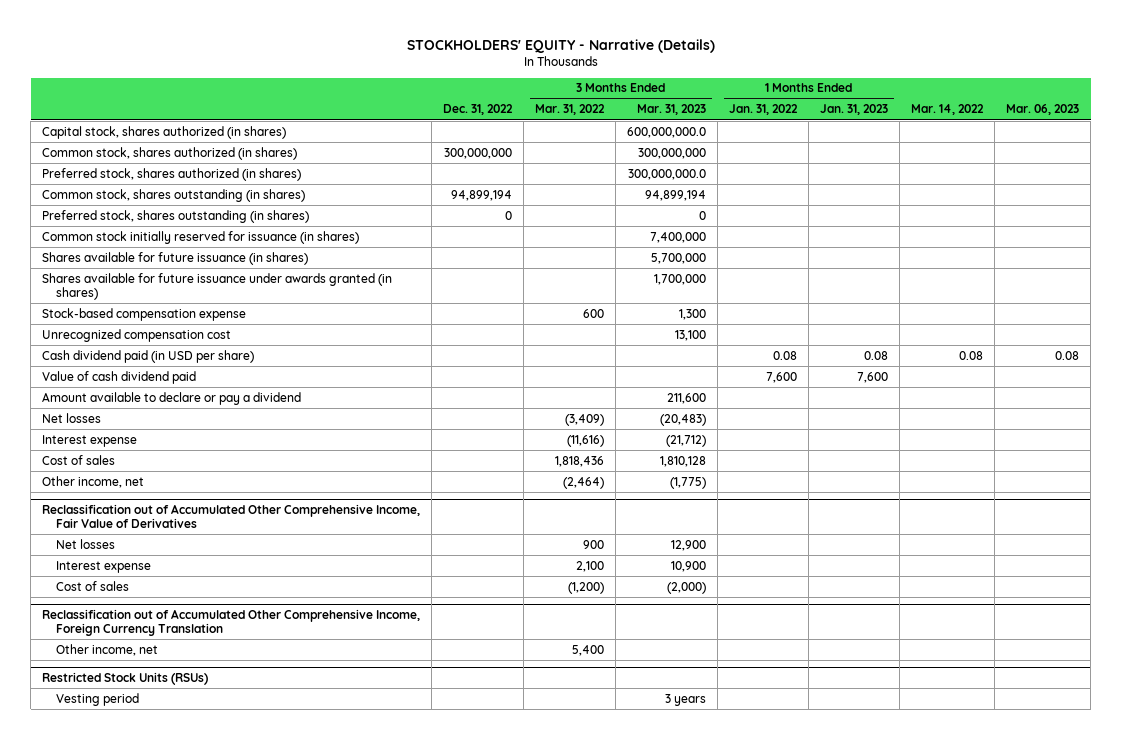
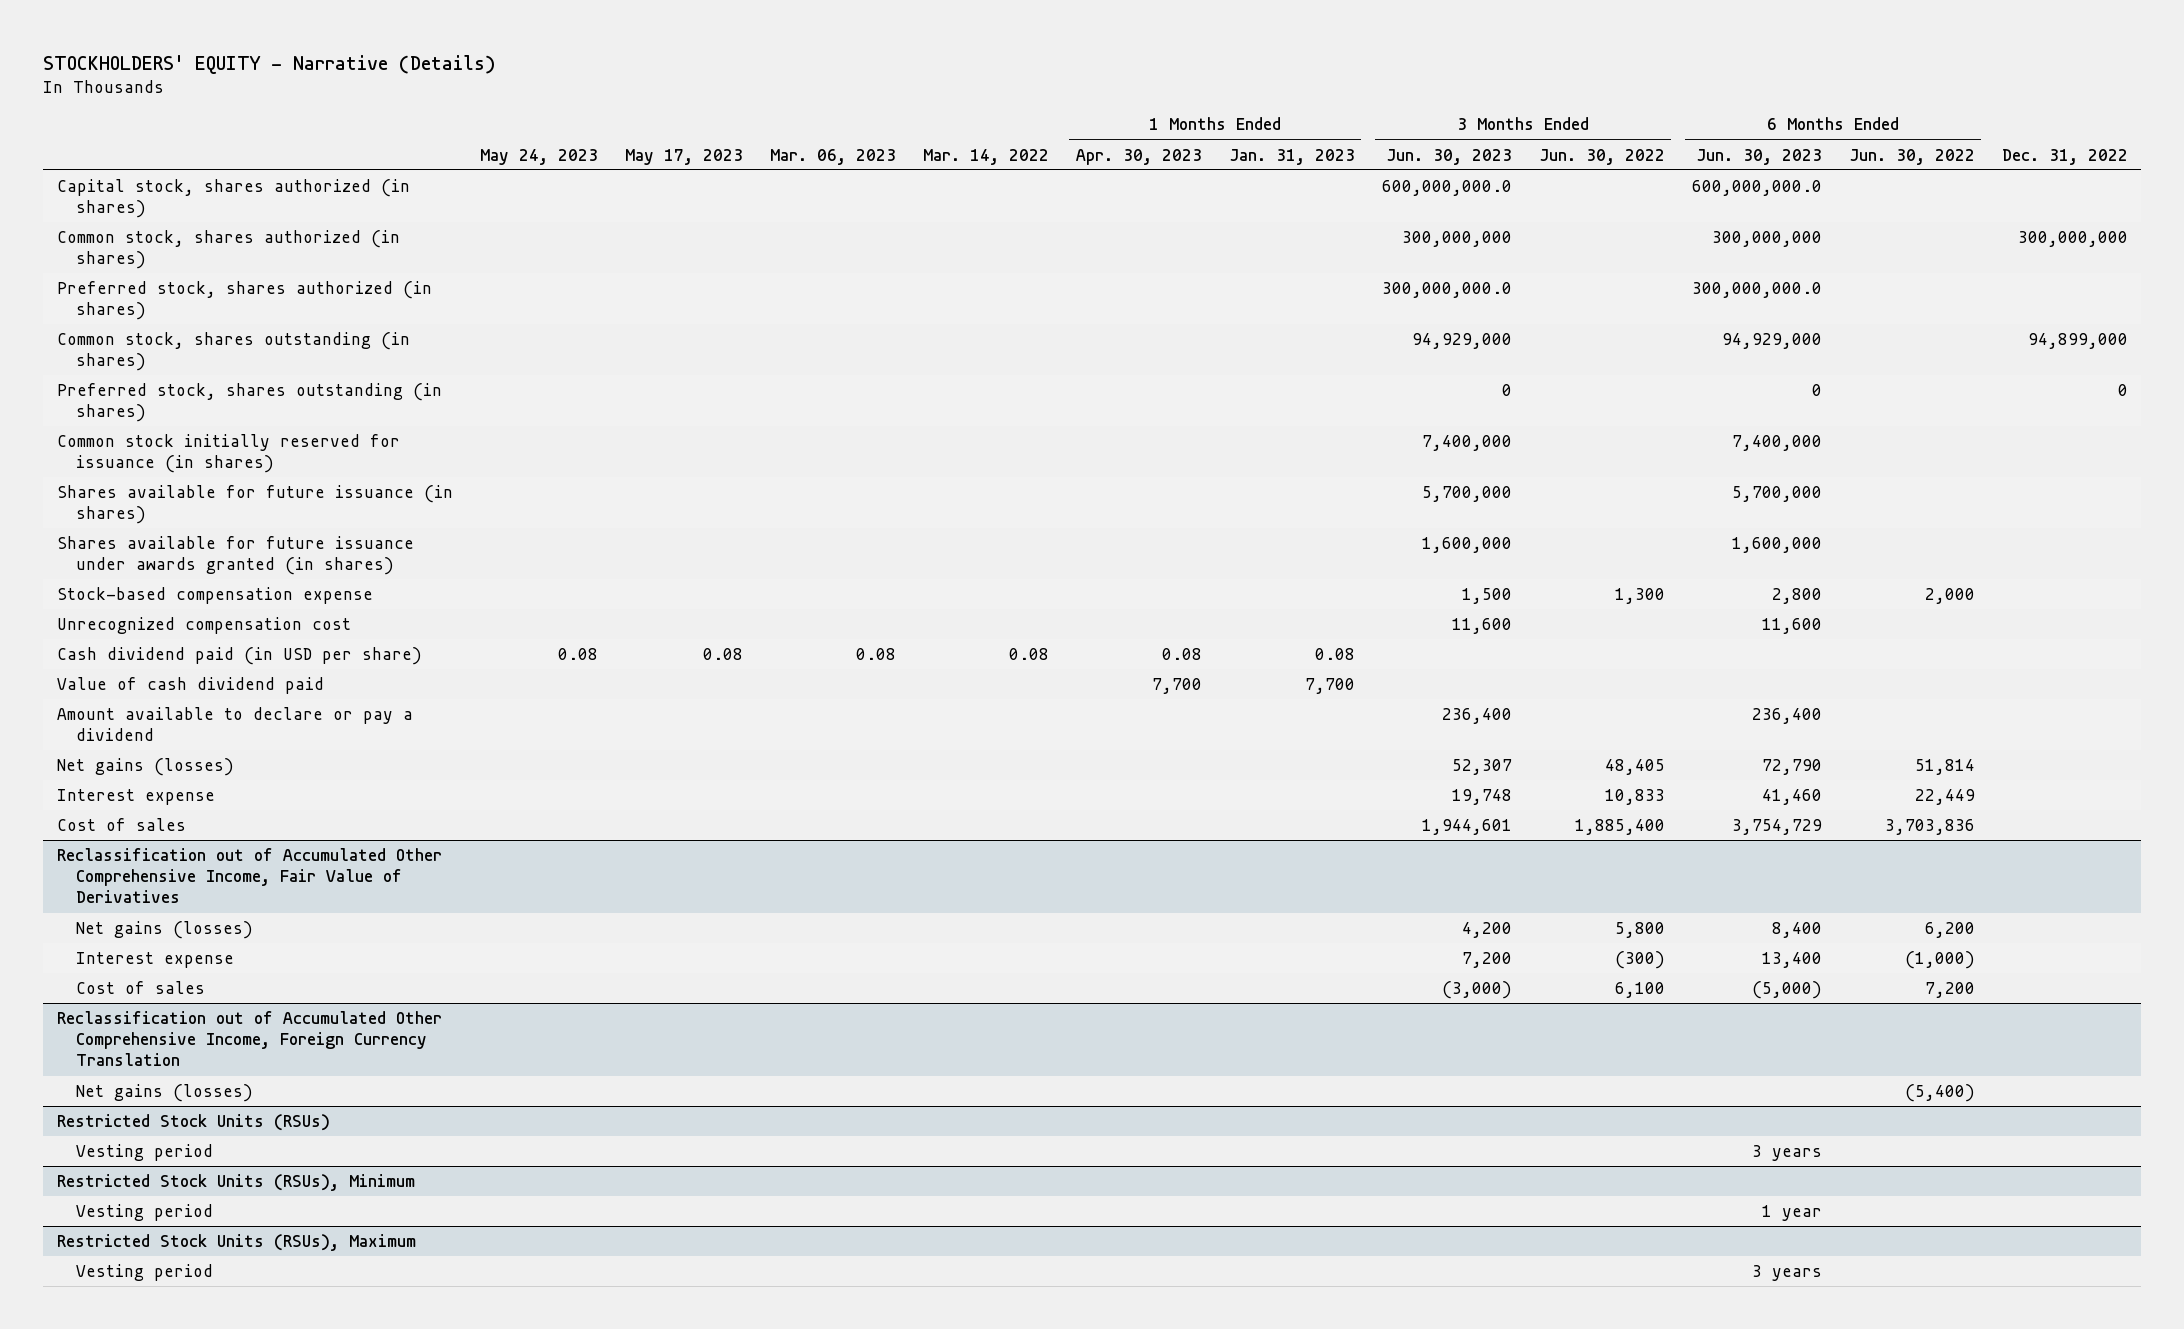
- | Dec. 31, 2022 | 3 Months Ended Mar. 31, 2022 | 3 Months Ended Mar. 31, 2023 | 1 Months Ended Jan. 31, 2022 | 1 Months Ended Jan. 31, 2023 | Mar. 14, 2022 | Mar. 06, 2023
+ | May 24, 2023 | May 17, 2023 | Mar. 06, 2023 | Mar. 14, 2022 | 1 Months Ended Apr. 30, 2023 | 1 Months Ended Jan. 31, 2023 | 3 Months Ended Jun. 30, 2023 | 3 Months Ended Jun. 30, 2022 | 6 Months Ended Jun. 30, 2023 | 6 Months Ended Jun. 30, 2022 | Dec. 31, 2022
- Common stock, shares outstanding (in shares) | 94,899,194 | | 94,899,194 | | | |
+ Common stock, shares outstanding (in shares) | | | | | | | 94,929,000 | | 94,929,000 | | 94,899,000
- Value of cash dividend paid | | | | 7,600 | 7,600 | |
+ Value of cash dividend paid | | | | | 7,700 | 7,700 | | | | |
- Net losses | | (3,409) | (20,483) | | | |
+ Net gains (losses) | | | | | | | 52,307 | 48,405 | 72,790 | 51,814 |
- Other income, net | | (2,464) | (1,775) | | | |
@ Reclassification out of Accumulated Other Comprehensive Income, Fair Value of Derivatives
- Net losses | | 900 | 12,900 | | | |
+ Net gains (losses) | | | | | | | 4,200 | 5,800 | 8,400 | 6,200 |
@ Reclassification out of Accumulated Other Comprehensive Income, Foreign Currency Translation
- Other income, net | | 5,400 | | | | |
+ Net gains (losses) | | | | | | | | | | (5,400) |
+ Restricted Stock Units (RSUs), Minimum
+ Vesting period | | | | | | | | | 1 year | |
+ Restricted Stock Units (RSUs), Maximum
+ Vesting period | | | | | | | | | 3 years | |

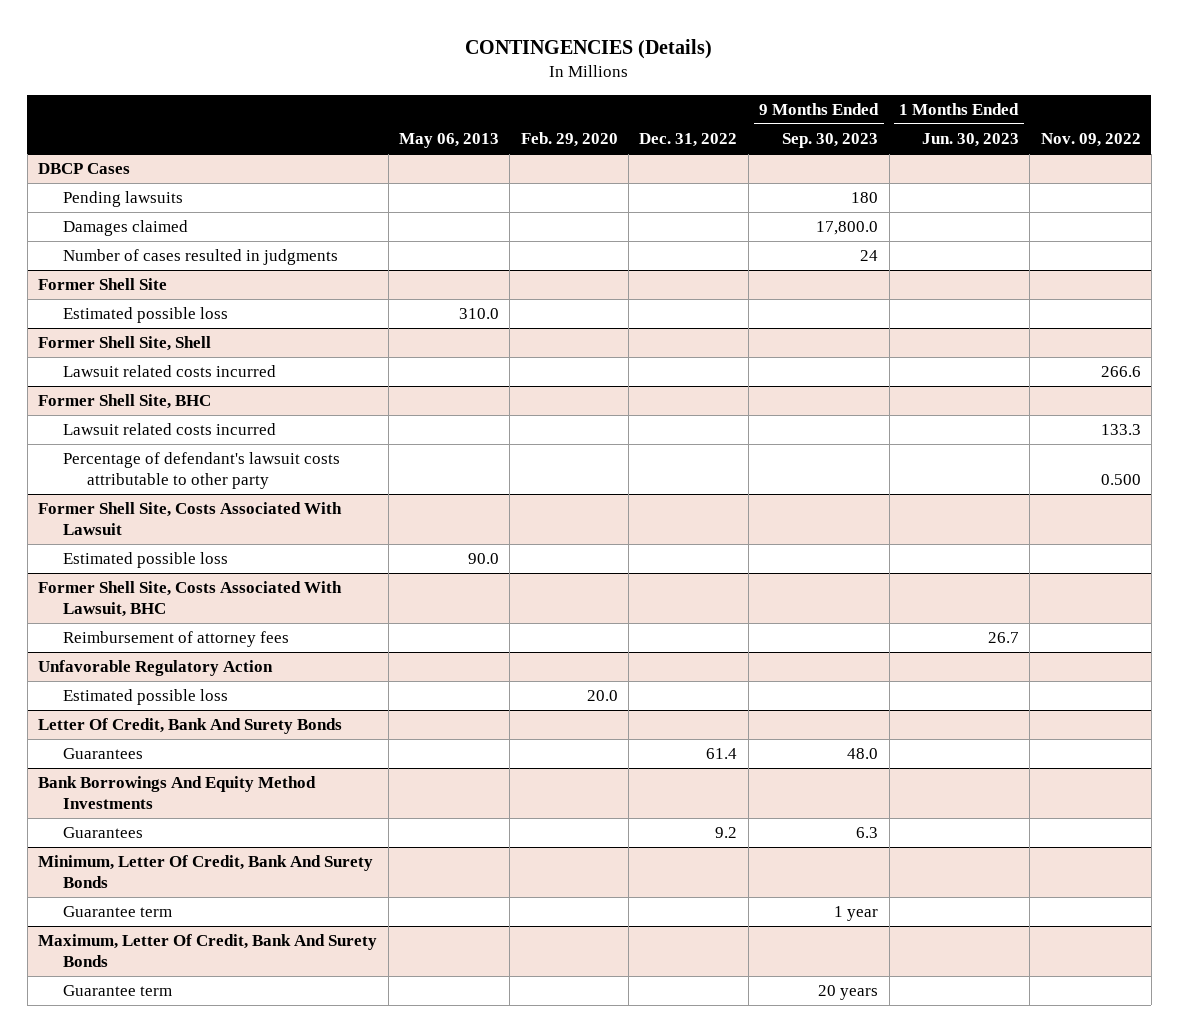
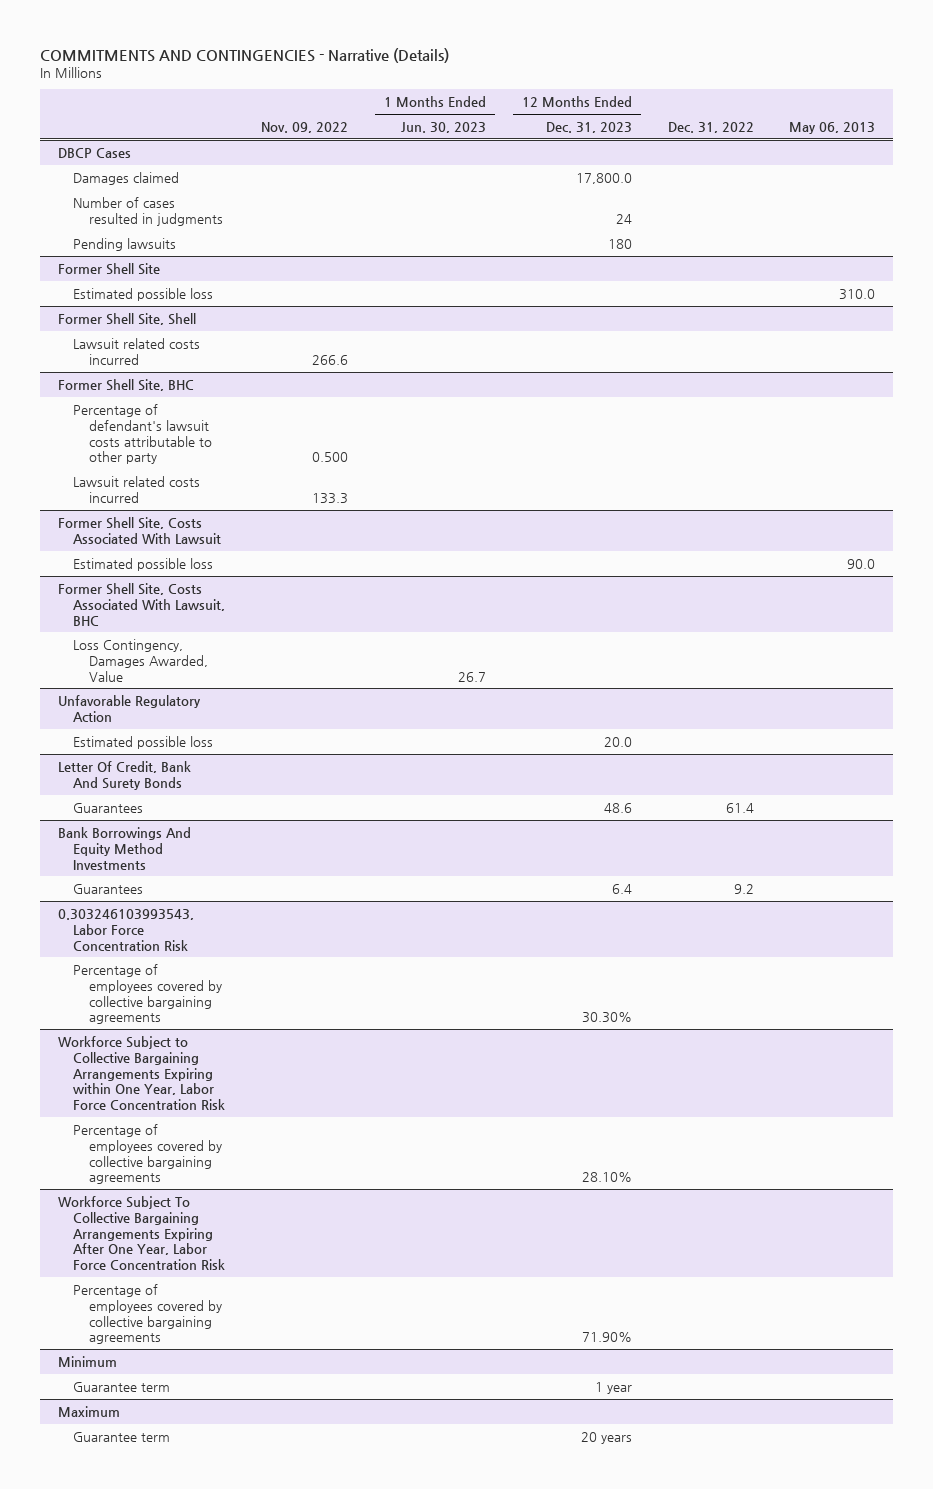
- CONTINGENCIES (Details)
+ COMMITMENTS AND CONTINGENCIES - Narrative (Details)
- | May 06, 2013 | Feb. 29, 2020 | Dec. 31, 2022 | 9 Months Ended Sep. 30, 2023 | 1 Months Ended Jun. 30, 2023 | Nov. 09, 2022
+ | Nov. 09, 2022 | 1 Months Ended Jun. 30, 2023 | 12 Months Ended Dec. 31, 2023 | Dec. 31, 2022 | May 06, 2013
@ DBCP Cases
moved down: Pending lawsuits | | | 180 | |
@ Former Shell Site, BHC
moved down: Lawsuit related costs incurred | 133.3 | | | |
@ Former Shell Site, Costs Associated With Lawsuit, BHC
- Reimbursement of attorney fees | | | | | 26.7 |
+ Loss Contingency, Damages Awarded, Value | | 26.7 | | |
- Minimum, Letter Of Credit, Bank And Surety Bonds
+ 0.303246103993543, Labor Force Concentration Risk
+ Percentage of employees covered by collective bargaining agreements | | | 30.30% | |
+ Workforce Subject to Collective Bargaining Arrangements Expiring within One Year, Labor Force Concentration Risk
+ Percentage of employees covered by collective bargaining agreements | | | 28.10% | |
+ Workforce Subject To Collective Bargaining Arrangements Expiring After One Year, Labor Force Concentration Risk
+ Percentage of employees covered by collective bargaining agreements | | | 71.90% | |
+ Minimum
- Maximum, Letter Of Credit, Bank And Surety Bonds
+ Maximum

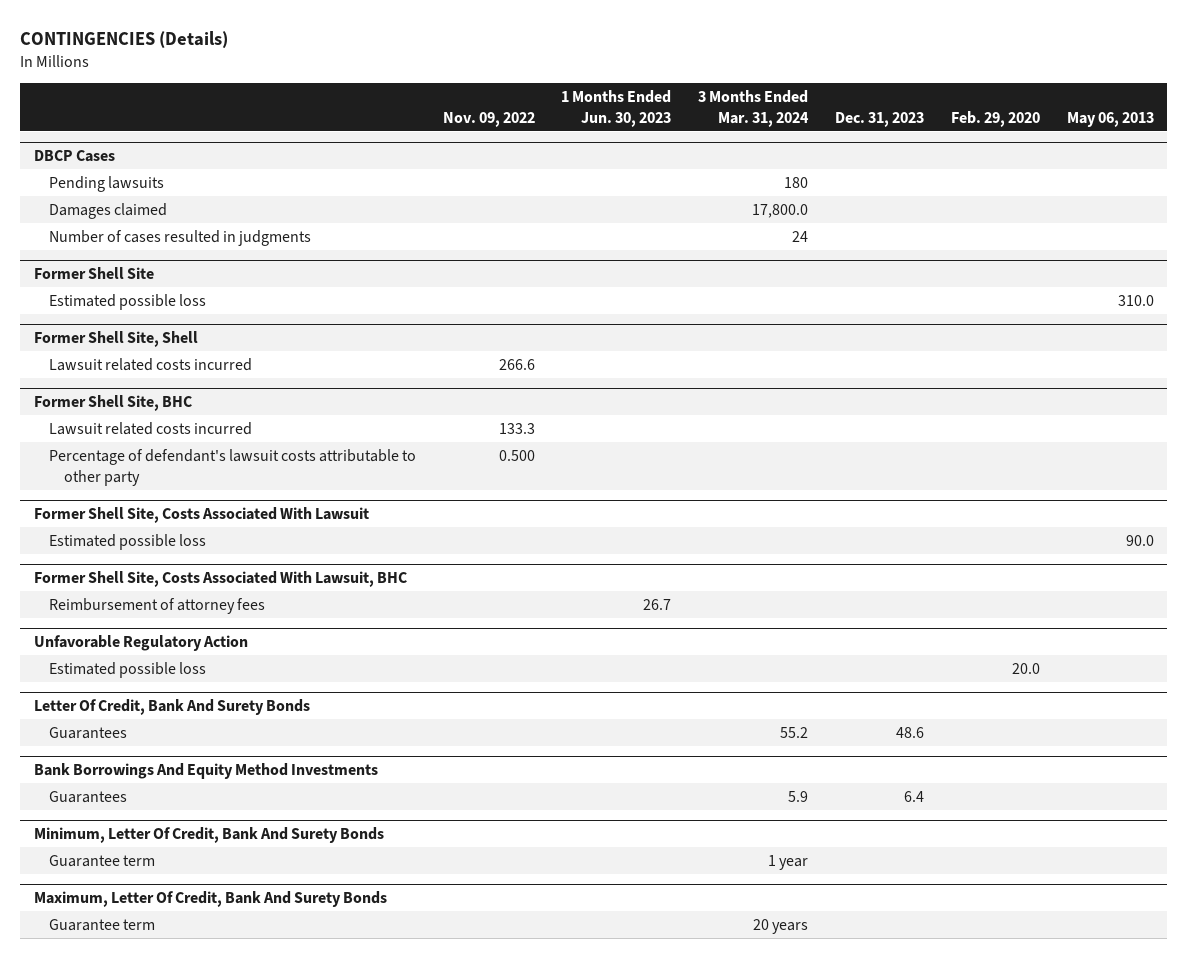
- COMMITMENTS AND CONTINGENCIES - Narrative (Details)
+ CONTINGENCIES (Details)
- | Nov. 09, 2022 | 1 Months Ended Jun. 30, 2023 | 12 Months Ended Dec. 31, 2023 | Dec. 31, 2022 | May 06, 2013
+ | Nov. 09, 2022 | 1 Months Ended Jun. 30, 2023 | 3 Months Ended Mar. 31, 2024 | Dec. 31, 2023 | Feb. 29, 2020 | May 06, 2013
@ DBCP Cases
moved up: Pending lawsuits | | | 180 | | |
@ Former Shell Site, BHC
moved down: Percentage of defendant's lawsuit costs attributable to other party | 0.500 | | | | |
@ Former Shell Site, Costs Associated With Lawsuit, BHC
- Loss Contingency, Damages Awarded, Value | | 26.7 | | |
+ Reimbursement of attorney fees | | 26.7 | | | |
- 0.303246103993543, Labor Force Concentration Risk
- Percentage of employees covered by collective bargaining agreements | | | 30.30% | |
- Workforce Subject to Collective Bargaining Arrangements Expiring within One Year, Labor Force Concentration Risk
- Percentage of employees covered by collective bargaining agreements | | | 28.10% | |
- Workforce Subject To Collective Bargaining Arrangements Expiring After One Year, Labor Force Concentration Risk
- Percentage of employees covered by collective bargaining agreements | | | 71.90% | |
- Minimum
+ Minimum, Letter Of Credit, Bank And Surety Bonds
- Maximum
+ Maximum, Letter Of Credit, Bank And Surety Bonds

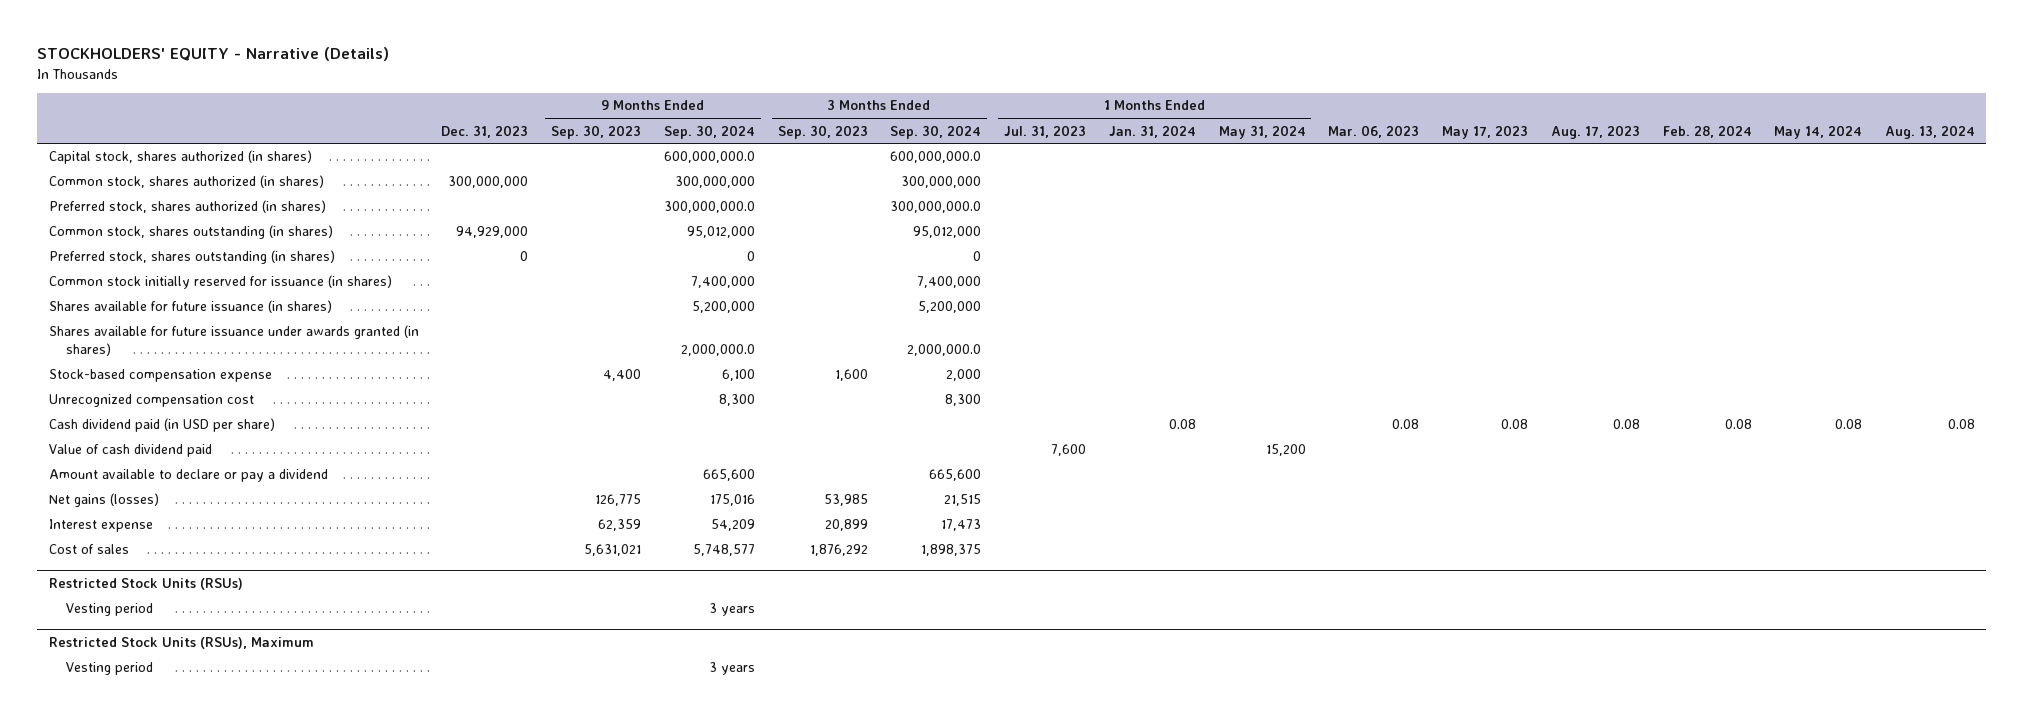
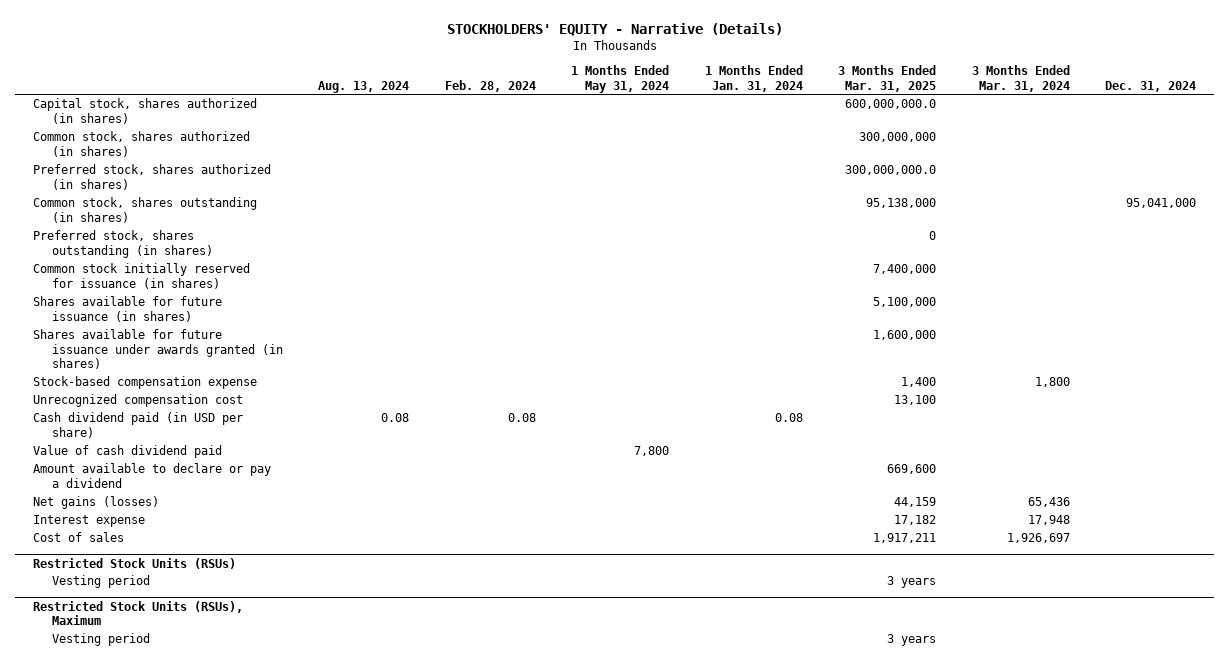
- | Dec. 31, 2023 | 9 Months Ended Sep. 30, 2023 | 9 Months Ended Sep. 30, 2024 | 3 Months Ended Sep. 30, 2023 | 3 Months Ended Sep. 30, 2024 | 1 Months Ended Jul. 31, 2023 | 1 Months Ended Jan. 31, 2024 | 1 Months Ended May 31, 2024 | Mar. 06, 2023 | May 17, 2023 | Aug. 17, 2023 | Feb. 28, 2024 | May 14, 2024 | Aug. 13, 2024
+ | Aug. 13, 2024 | Feb. 28, 2024 | 1 Months Ended May 31, 2024 | 1 Months Ended Jan. 31, 2024 | 3 Months Ended Mar. 31, 2025 | 3 Months Ended Mar. 31, 2024 | Dec. 31, 2024
- Value of cash dividend paid | | | | | | 7,600 | | 15,200 | | | | | |
+ Value of cash dividend paid | | | 7,800 | | | |

